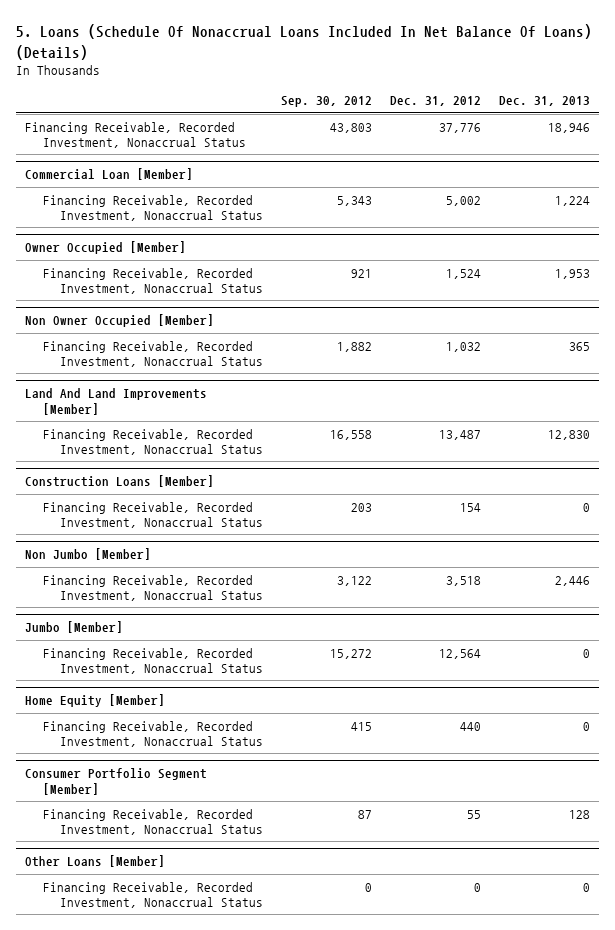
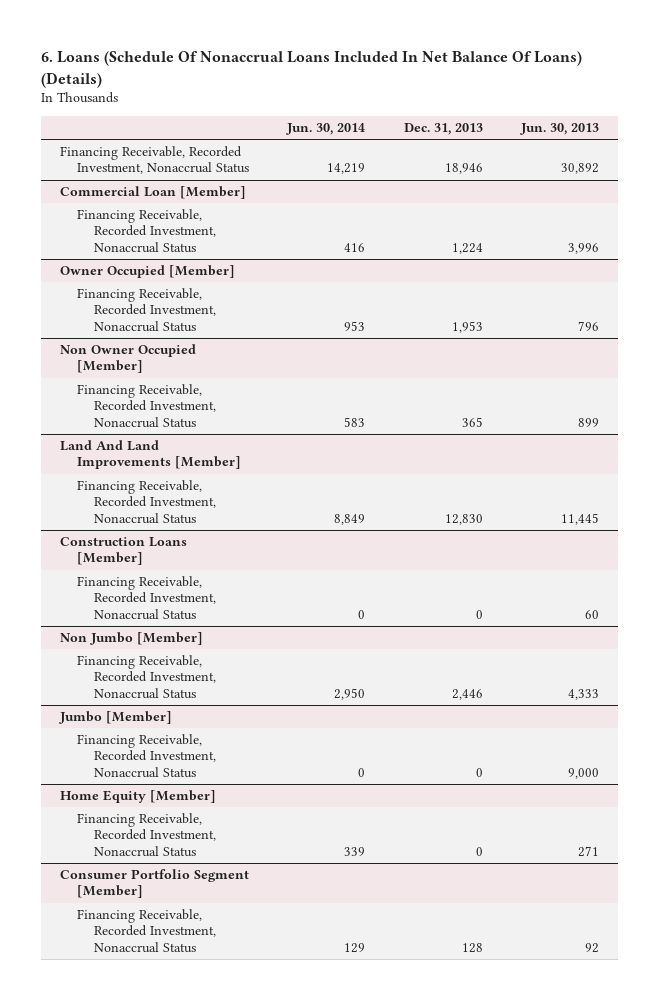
- 5. Loans (Schedule Of Nonaccrual Loans Included In Net Balance Of Loans) (Details)
+ 6. Loans (Schedule Of Nonaccrual Loans Included In Net Balance Of Loans) (Details)
- | Sep. 30, 2012 | Dec. 31, 2012 | Dec. 31, 2013
+ | Jun. 30, 2014 | Dec. 31, 2013 | Jun. 30, 2013
- Other Loans [Member]
- Financing Receivable, Recorded Investment, Nonaccrual Status | 0 | 0 | 0

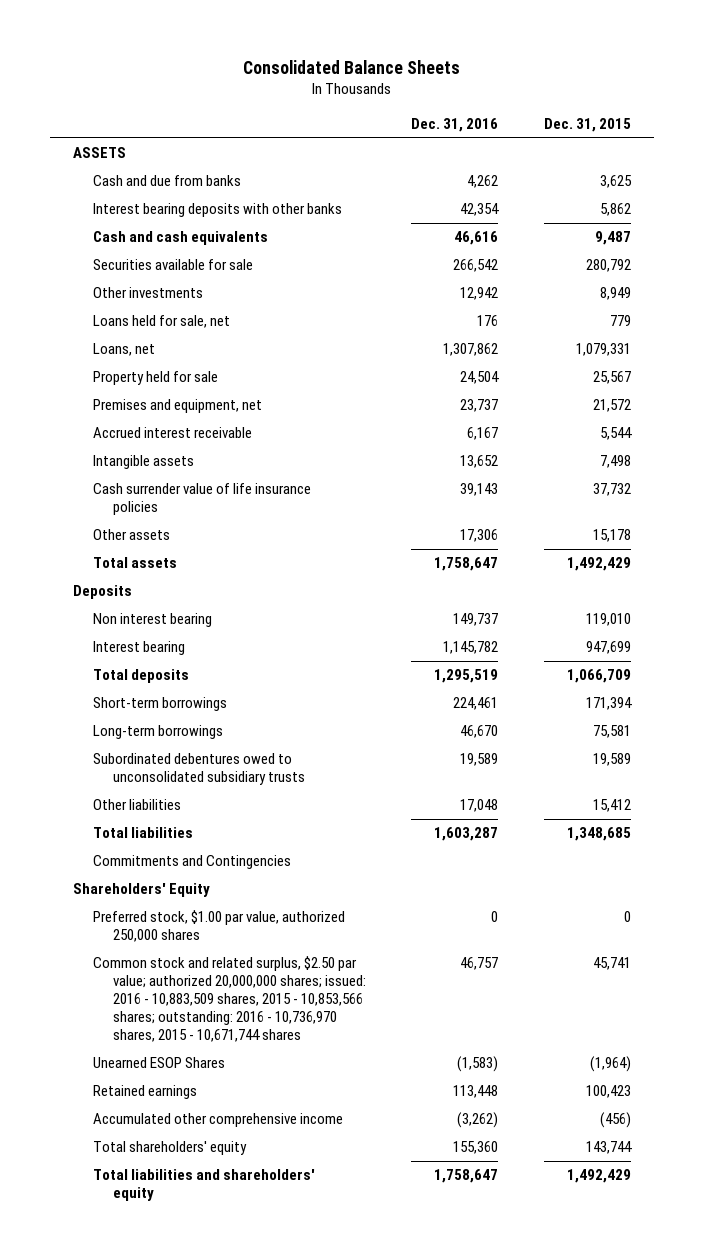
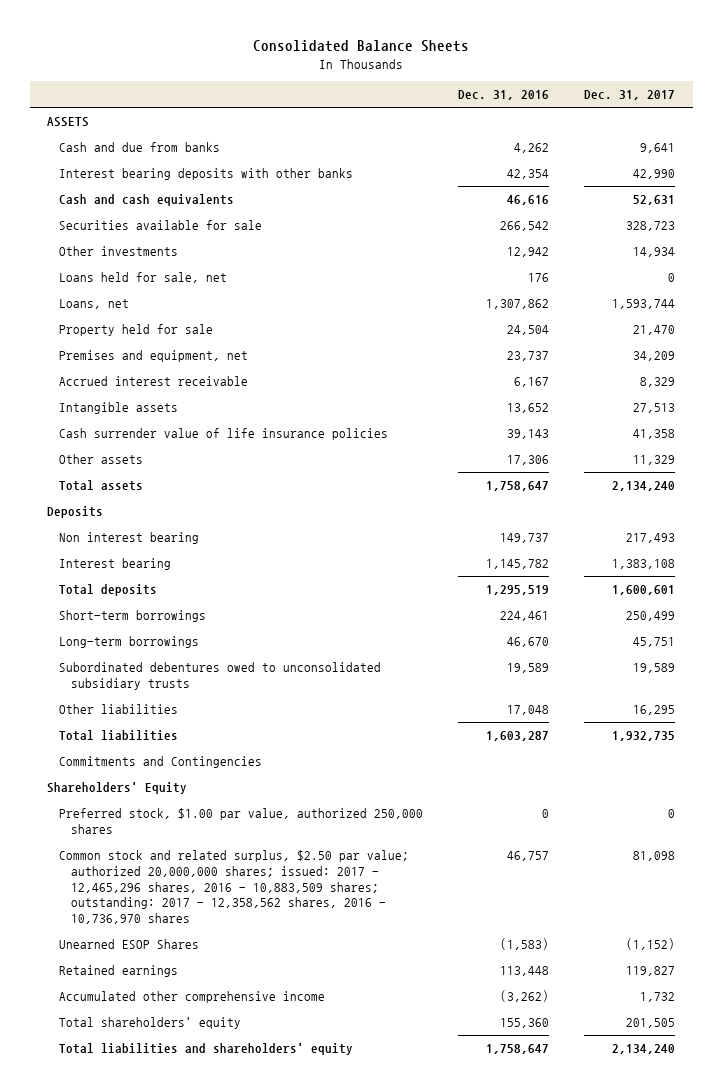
- | Dec. 31, 2016 | Dec. 31, 2015
+ | Dec. 31, 2016 | Dec. 31, 2017
- Common stock and related surplus, $2.50 par value; authorized 20,000,000 shares; issued: 2016 - 10,883,509 shares, 2015 - 10,853,566 shares; outstanding: 2016 - 10,736,970 shares, 2015 - 10,671,744 shares | 46,757 | 45,741
+ Common stock and related surplus, $2.50 par value; authorized 20,000,000 shares; issued: 2017 - 12,465,296 shares, 2016 - 10,883,509 shares; outstanding: 2017 - 12,358,562 shares, 2016 - 10,736,970 shares | 46,757 | 81,098

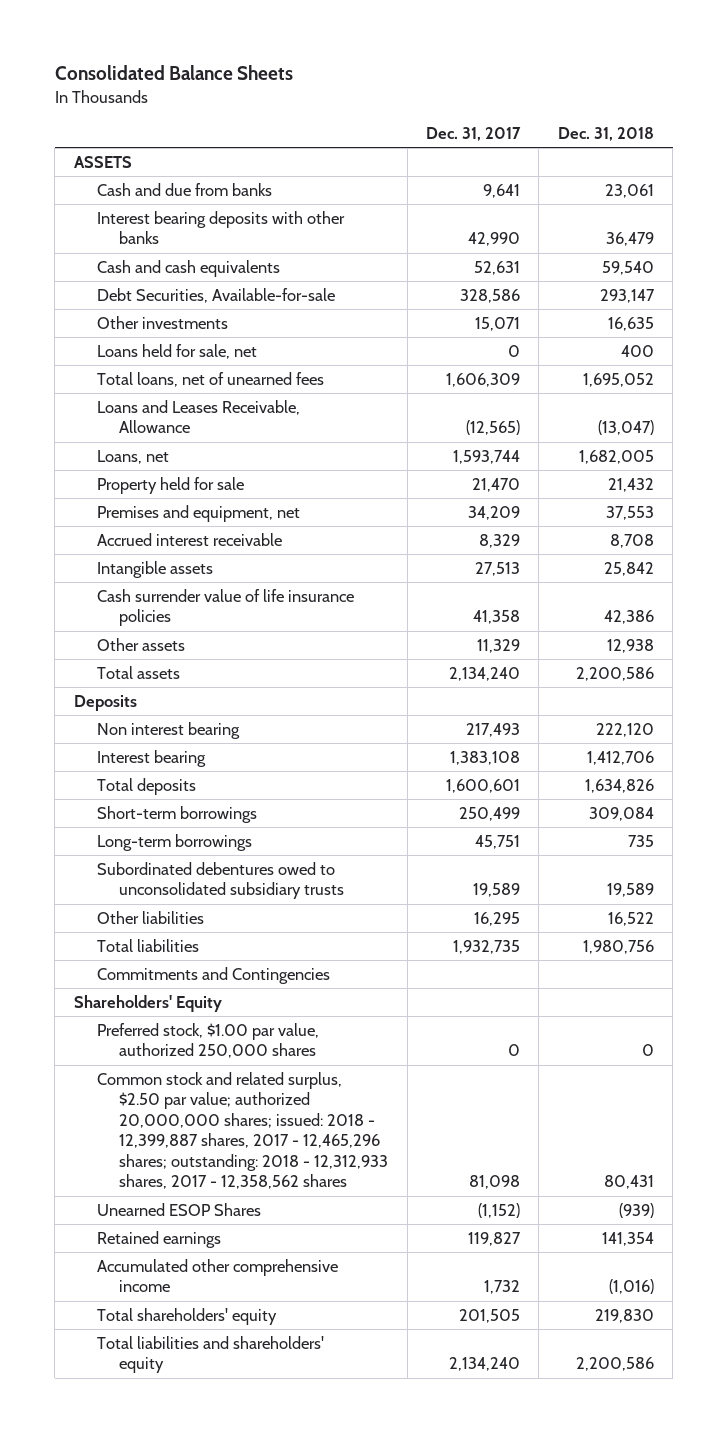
- | Dec. 31, 2016 | Dec. 31, 2017
+ | Dec. 31, 2017 | Dec. 31, 2018
- Securities available for sale | 266,542 | 328,723
- Other investments | 12,942 | 14,934
+ Debt Securities, Available-for-sale | 328,586 | 293,147
+ Other investments | 15,071 | 16,635
+ Total loans, net of unearned fees | 1,606,309 | 1,695,052
+ Loans and Leases Receivable, Allowance | (12,565) | (13,047)
- Common stock and related surplus, $2.50 par value; authorized 20,000,000 shares; issued: 2017 - 12,465,296 shares, 2016 - 10,883,509 shares; outstanding: 2017 - 12,358,562 shares, 2016 - 10,736,970 shares | 46,757 | 81,098
+ Common stock and related surplus, $2.50 par value; authorized 20,000,000 shares; issued: 2018 - 12,399,887 shares, 2017 - 12,465,296 shares; outstanding: 2018 - 12,312,933 shares, 2017 - 12,358,562 shares | 81,098 | 80,431

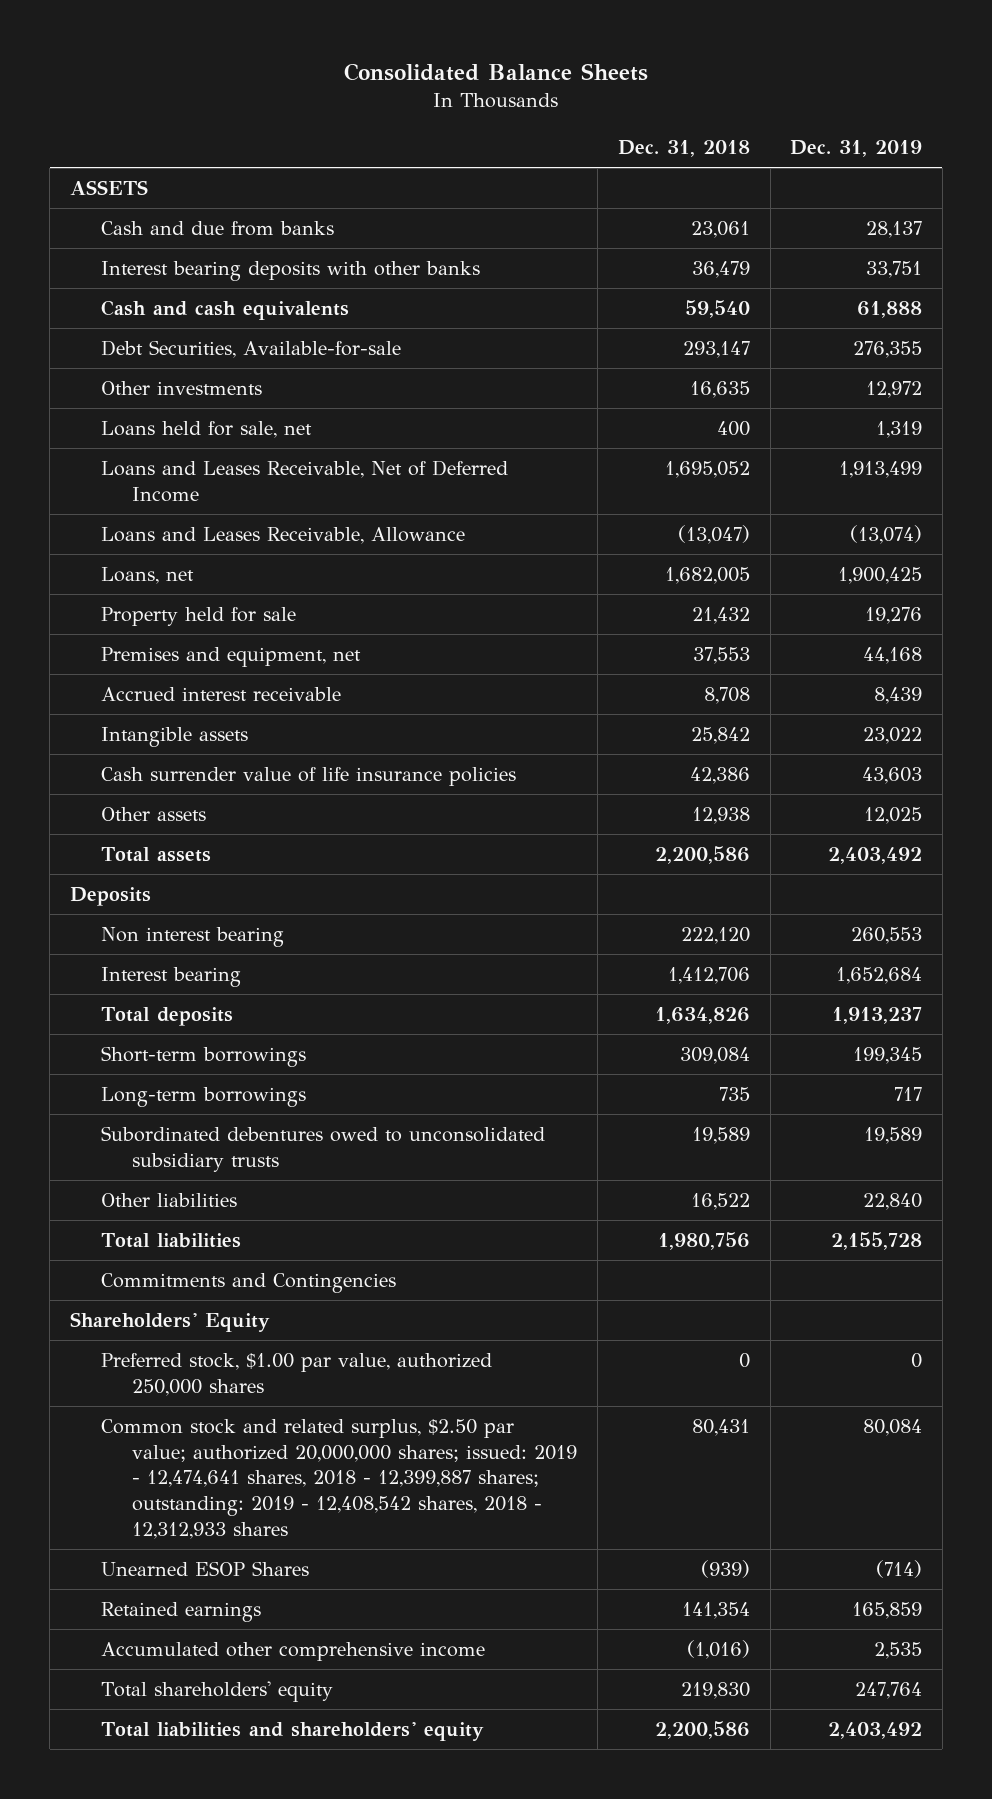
- | Dec. 31, 2017 | Dec. 31, 2018
+ | Dec. 31, 2018 | Dec. 31, 2019
- Total loans, net of unearned fees | 1,606,309 | 1,695,052
+ Loans and Leases Receivable, Net of Deferred Income | 1,695,052 | 1,913,499
- Common stock and related surplus, $2.50 par value; authorized 20,000,000 shares; issued: 2018 - 12,399,887 shares, 2017 - 12,465,296 shares; outstanding: 2018 - 12,312,933 shares, 2017 - 12,358,562 shares | 81,098 | 80,431
+ Common stock and related surplus, $2.50 par value; authorized 20,000,000 shares; issued: 2019 - 12,474,641 shares, 2018 - 12,399,887 shares; outstanding: 2019 - 12,408,542 shares, 2018 - 12,312,933 shares | 80,431 | 80,084

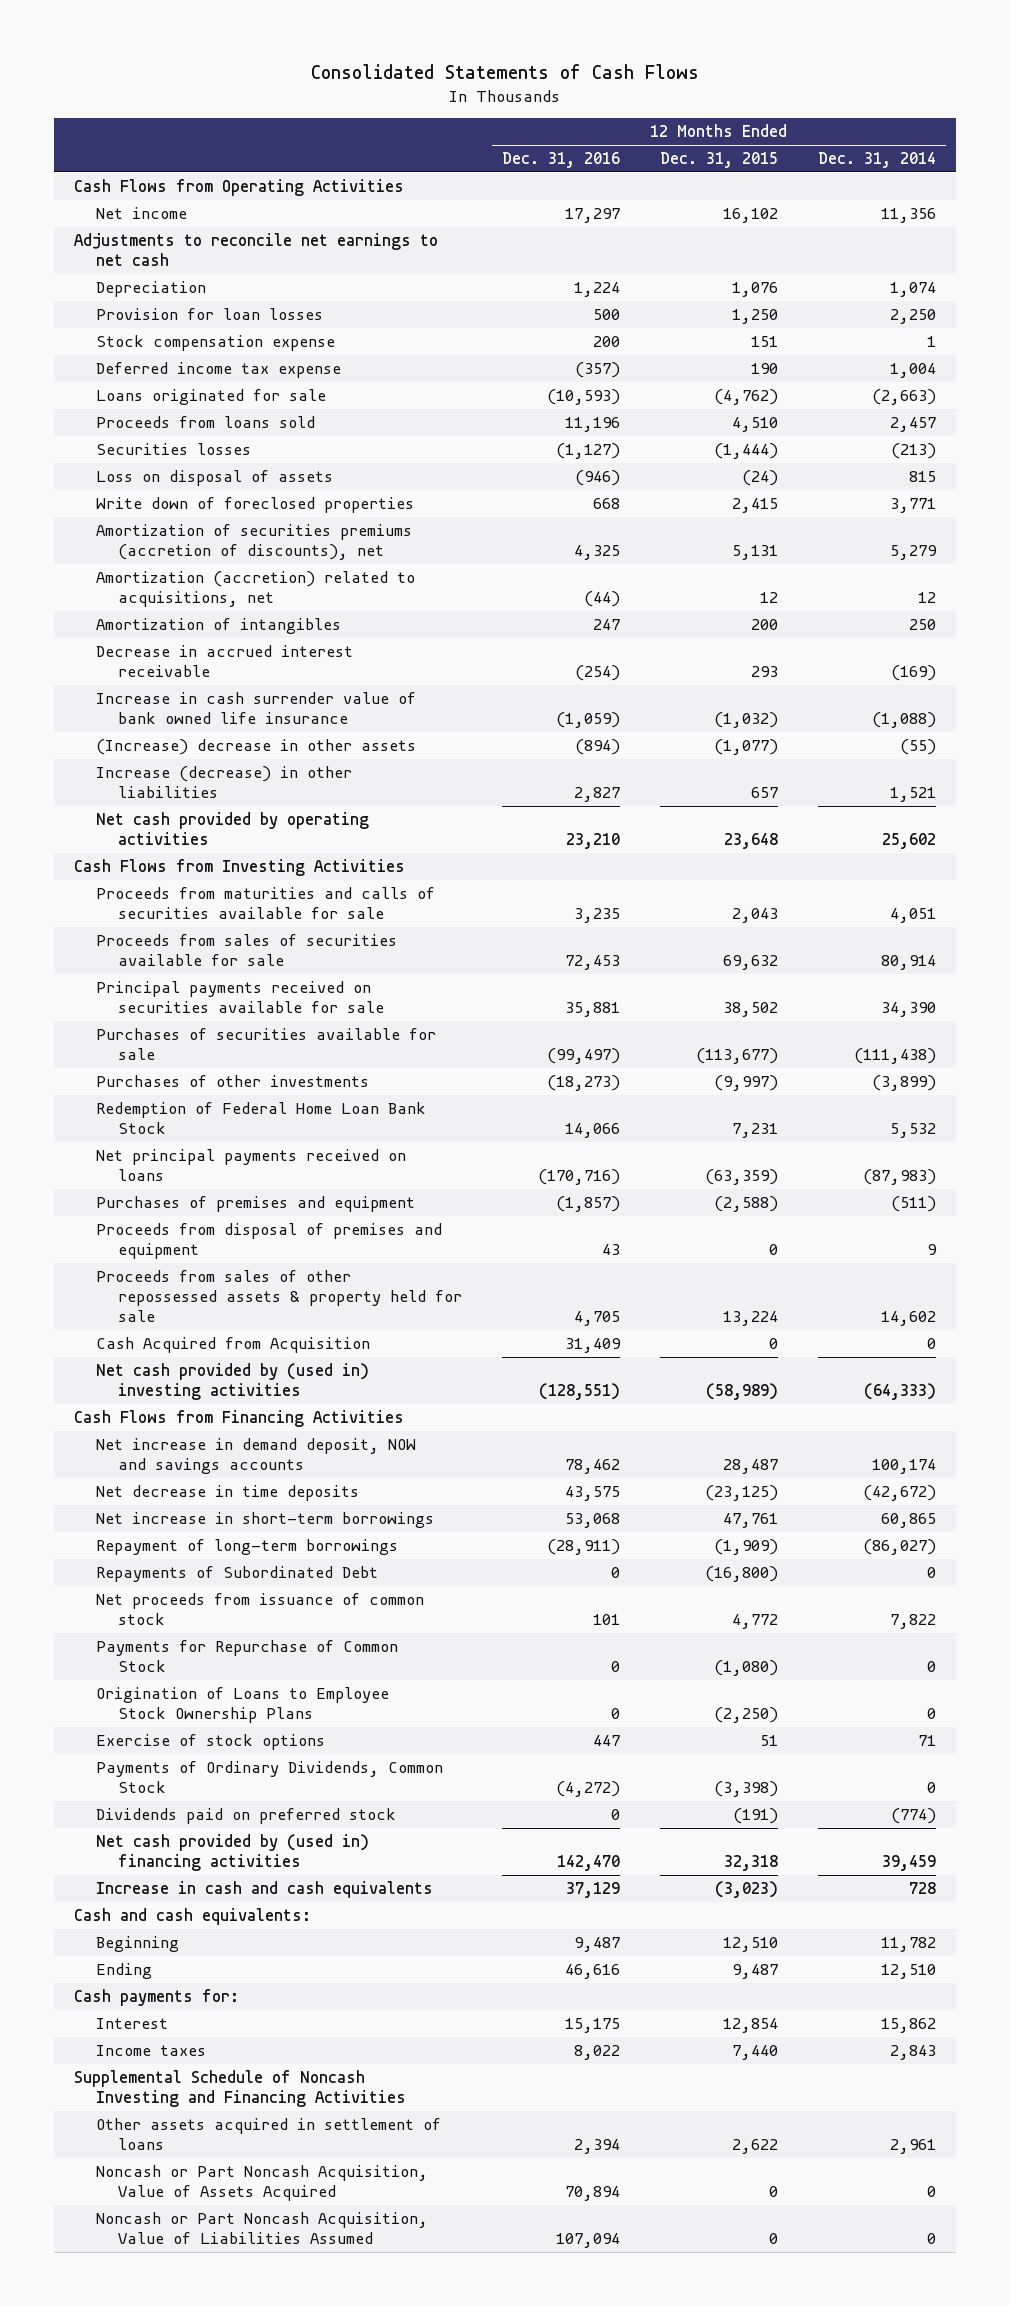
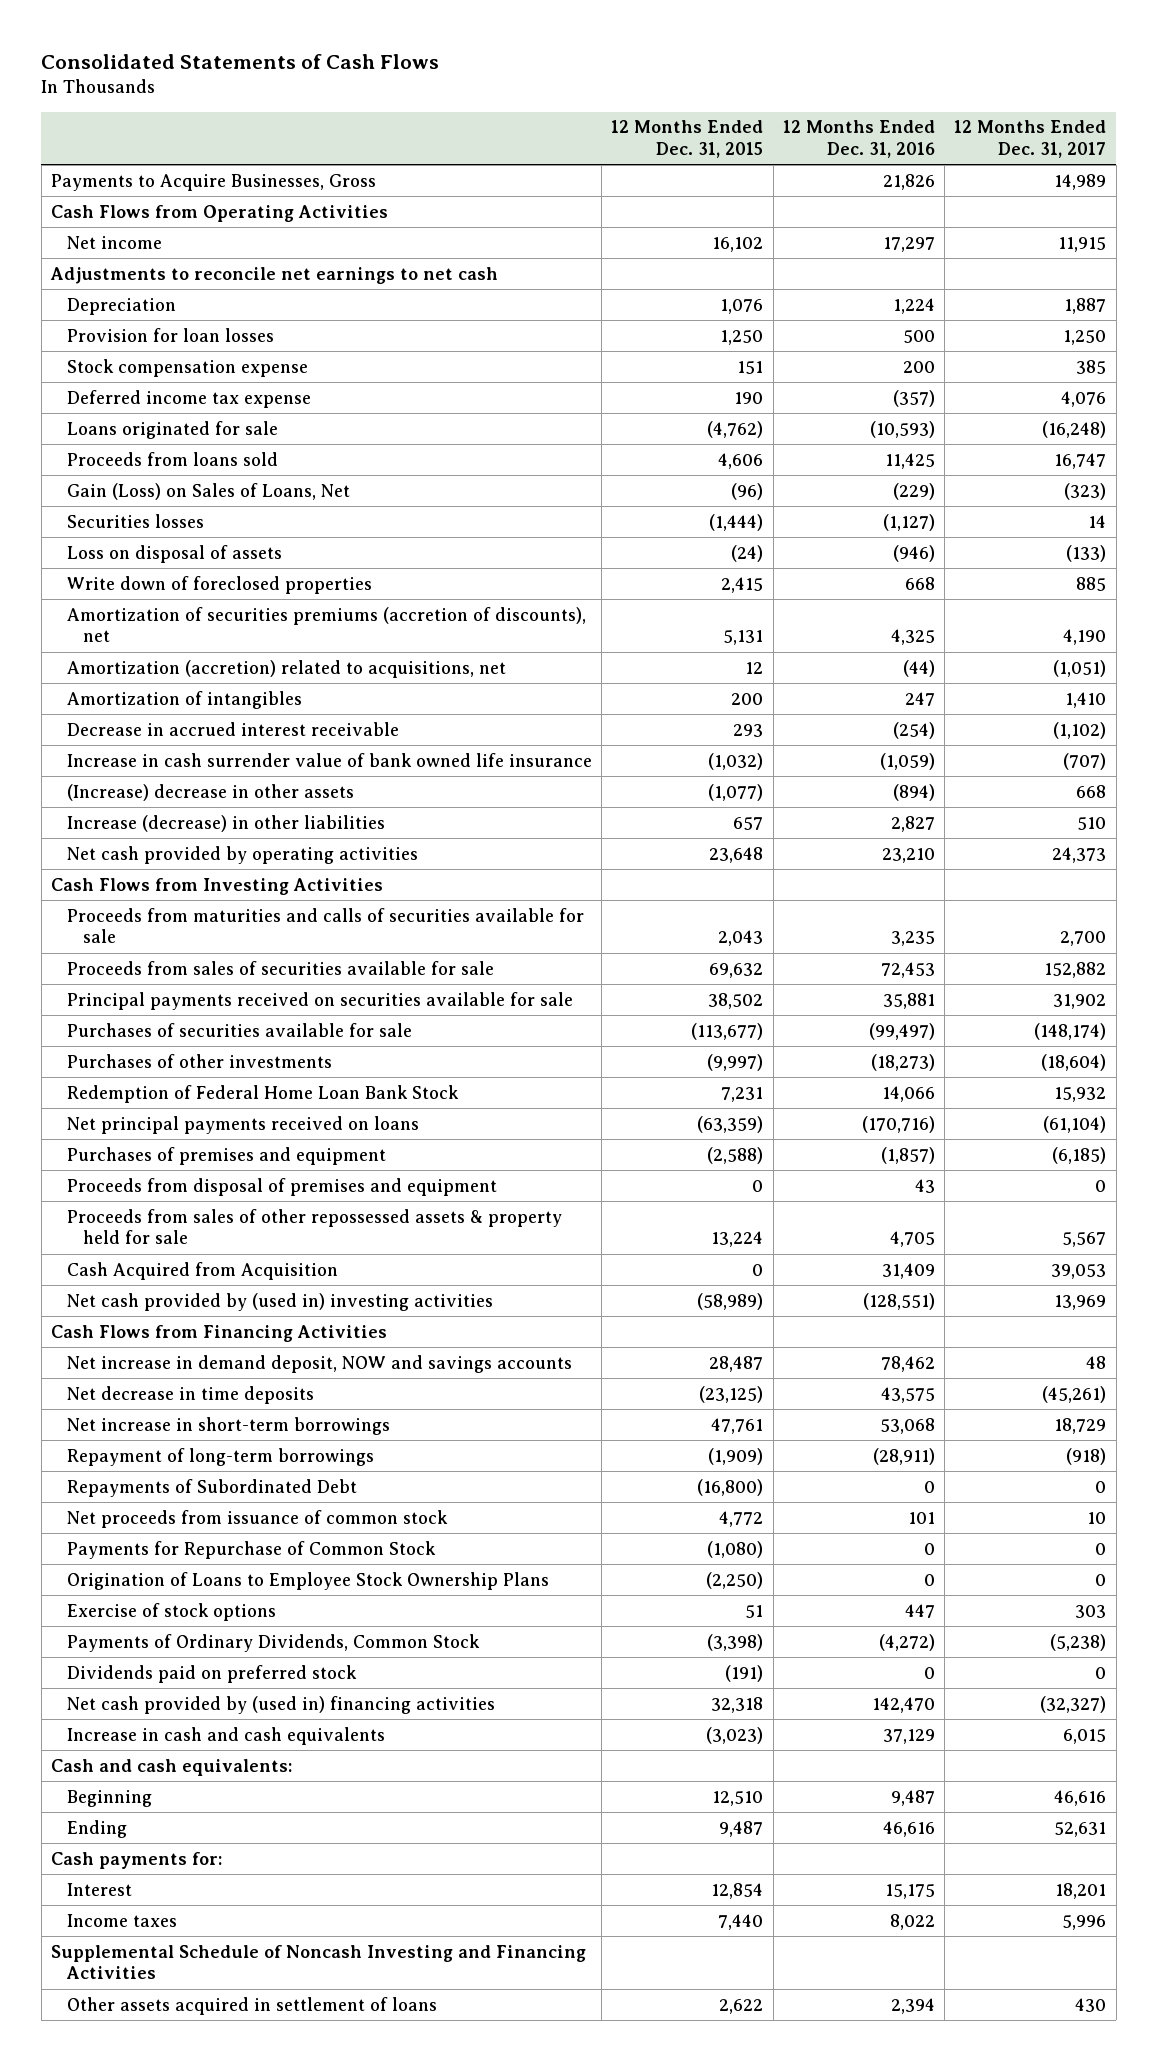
- | 12 Months Ended Dec. 31, 2016 | 12 Months Ended Dec. 31, 2015 | 12 Months Ended Dec. 31, 2014
+ | 12 Months Ended Dec. 31, 2015 | 12 Months Ended Dec. 31, 2016 | 12 Months Ended Dec. 31, 2017
+ Payments to Acquire Businesses, Gross | | 21,826 | 14,989
- Proceeds from loans sold | 11,196 | 4,510 | 2,457
+ Proceeds from loans sold | 4,606 | 11,425 | 16,747
+ Gain (Loss) on Sales of Loans, Net | (96) | (229) | (323)
- Noncash or Part Noncash Acquisition, Value of Assets Acquired | 70,894 | 0 | 0
- Noncash or Part Noncash Acquisition, Value of Liabilities Assumed | 107,094 | 0 | 0

